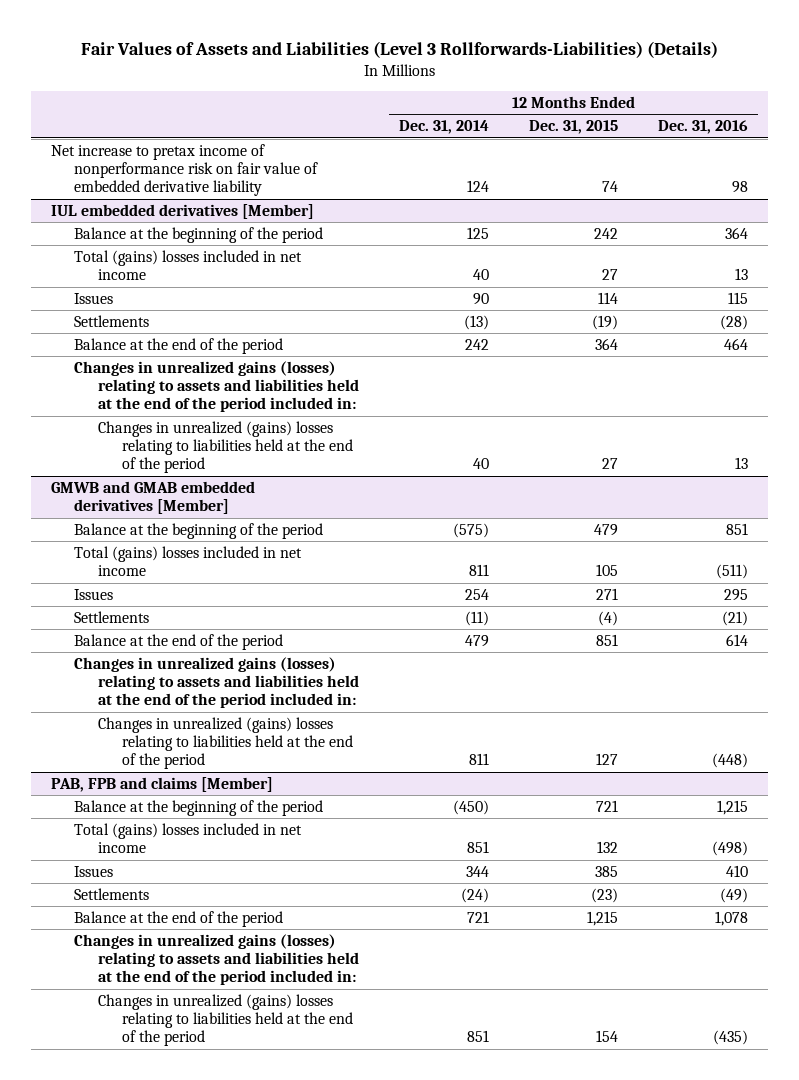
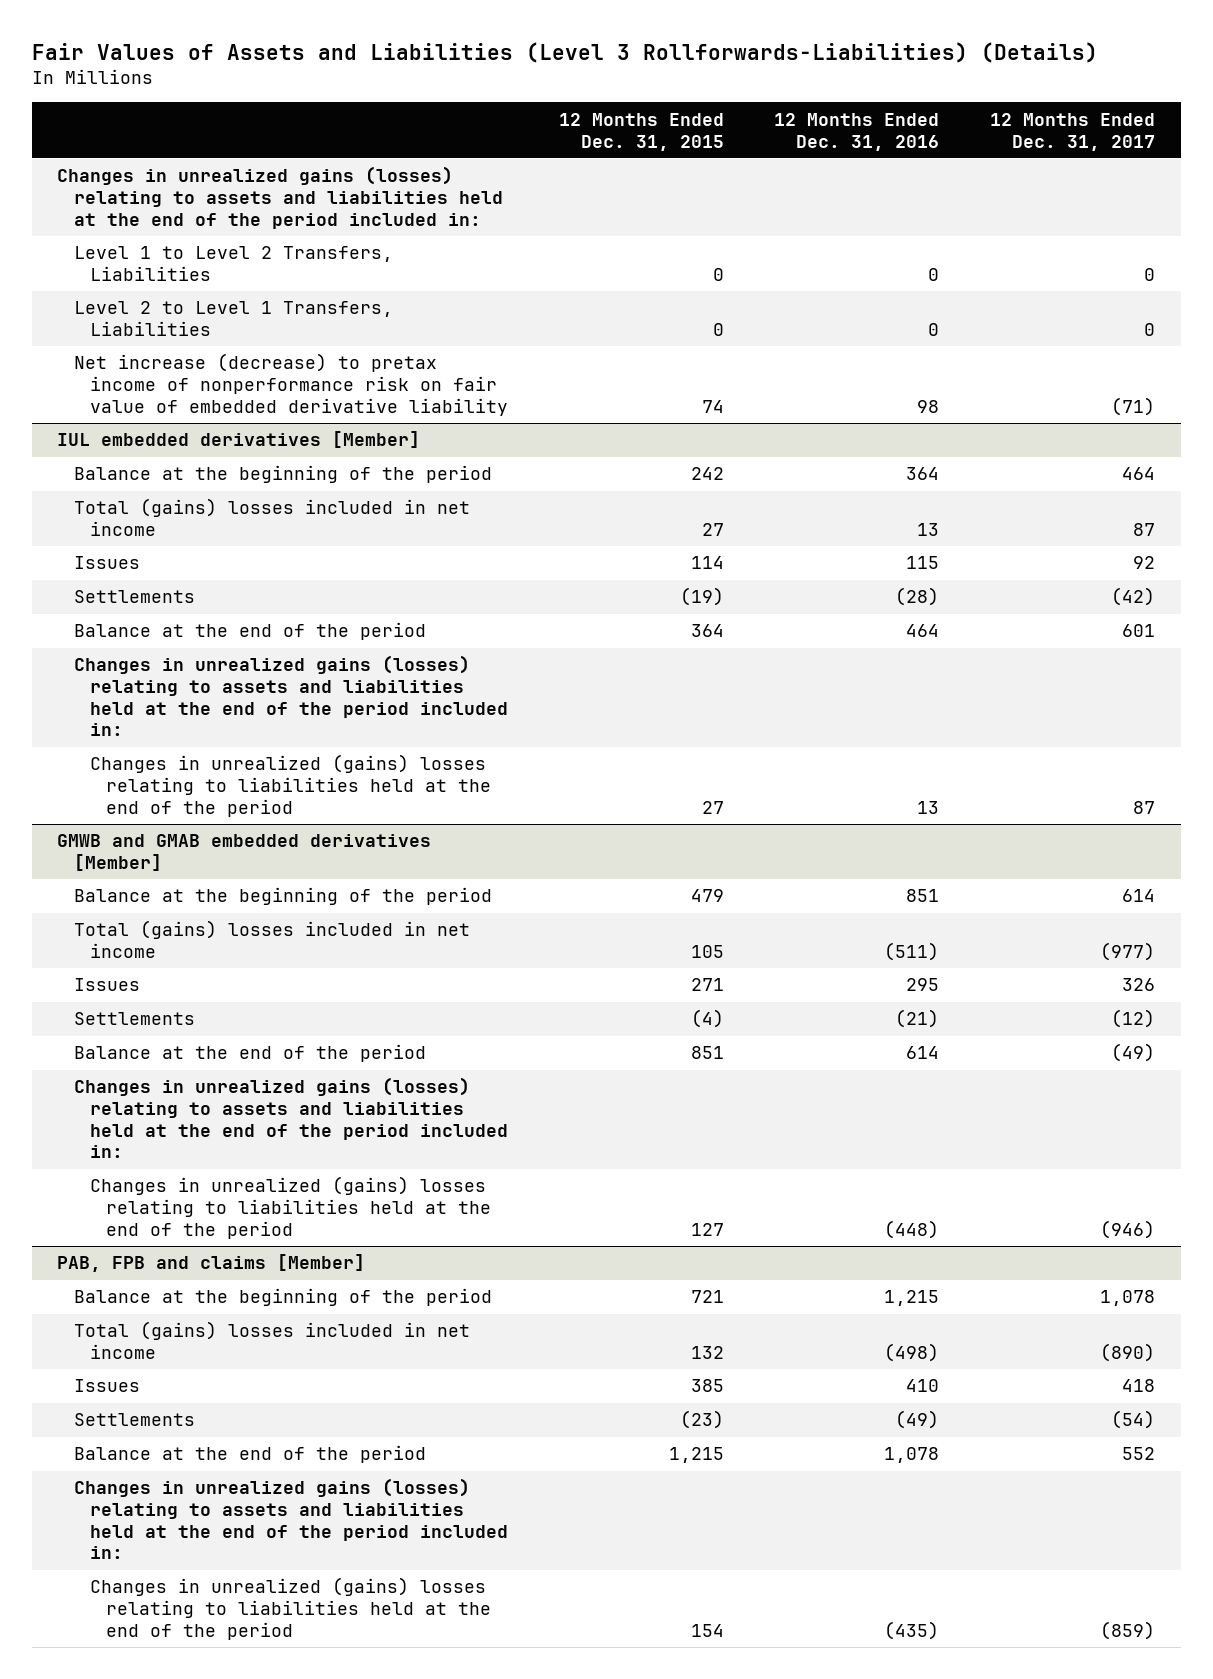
- | 12 Months Ended Dec. 31, 2014 | 12 Months Ended Dec. 31, 2015 | 12 Months Ended Dec. 31, 2016
+ | 12 Months Ended Dec. 31, 2015 | 12 Months Ended Dec. 31, 2016 | 12 Months Ended Dec. 31, 2017
- Net increase to pretax income of nonperformance risk on fair value of embedded derivative liability | 124 | 74 | 98
+ Changes in unrealized gains (losses) relating to assets and liabilities held at the end of the period included in:
+ Level 1 to Level 2 Transfers, Liabilities | 0 | 0 | 0
+ Level 2 to Level 1 Transfers, Liabilities | 0 | 0 | 0
+ Net increase (decrease) to pretax income of nonperformance risk on fair value of embedded derivative liability | 74 | 98 | (71)

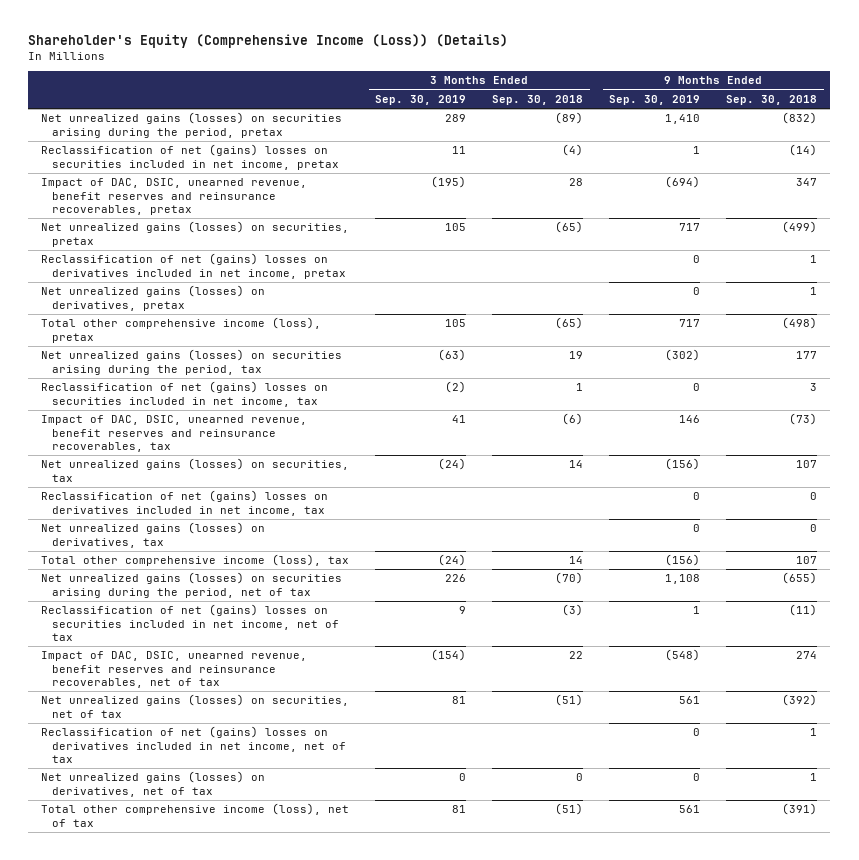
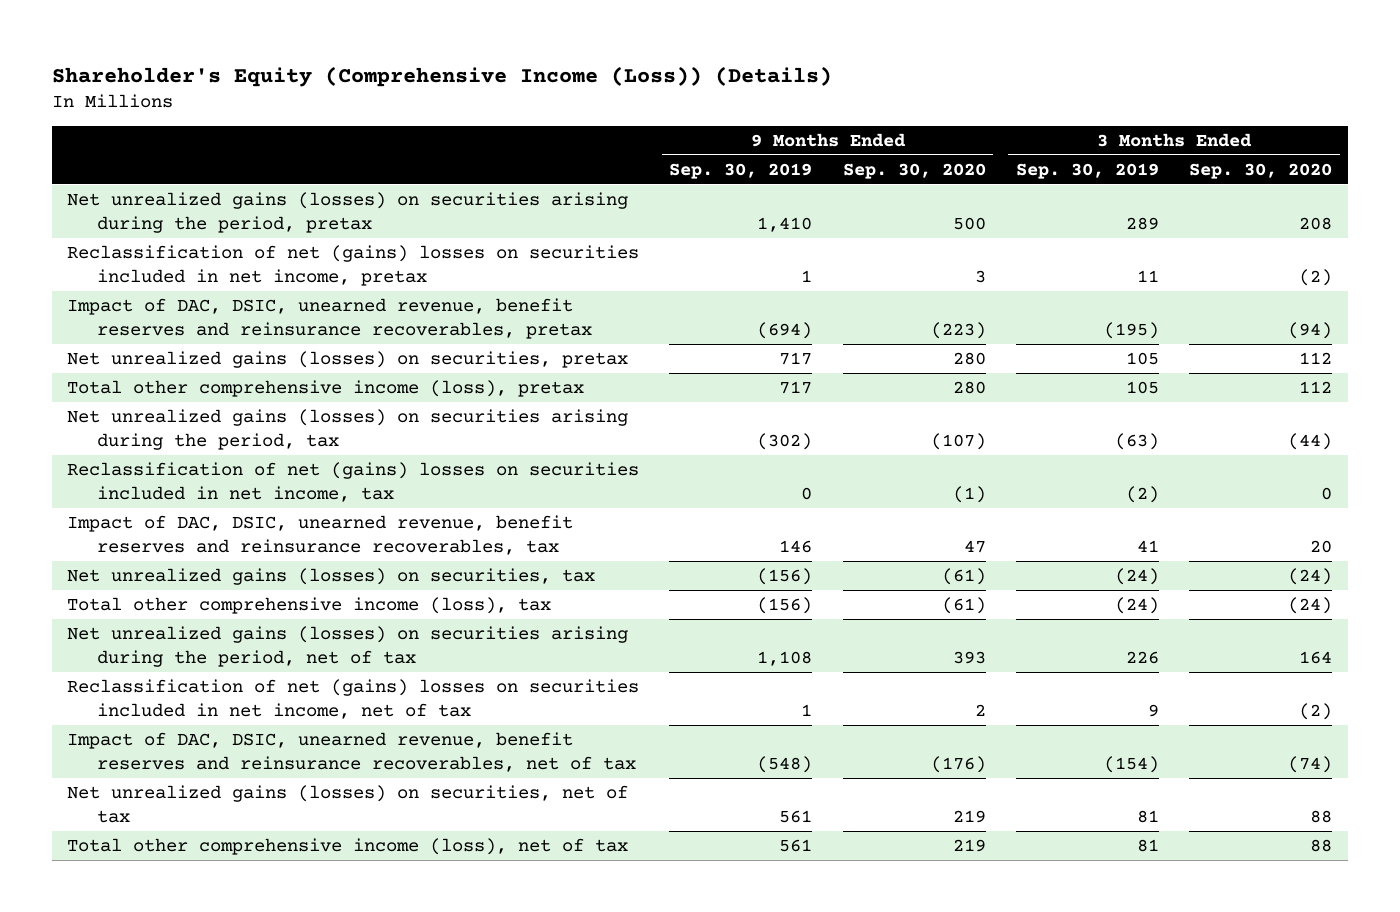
- | 3 Months Ended Sep. 30, 2019 | 3 Months Ended Sep. 30, 2018 | 9 Months Ended Sep. 30, 2019 | 9 Months Ended Sep. 30, 2018
+ | 9 Months Ended Sep. 30, 2019 | 9 Months Ended Sep. 30, 2020 | 3 Months Ended Sep. 30, 2019 | 3 Months Ended Sep. 30, 2020
- Reclassification of net (gains) losses on derivatives included in net income, pretax | | | 0 | 1
- Net unrealized gains (losses) on derivatives, pretax | | | 0 | 1
- Reclassification of net (gains) losses on derivatives included in net income, tax | | | 0 | 0
- Net unrealized gains (losses) on derivatives, tax | | | 0 | 0
- Reclassification of net (gains) losses on derivatives included in net income, net of tax | | | 0 | 1
- Net unrealized gains (losses) on derivatives, net of tax | 0 | 0 | 0 | 1

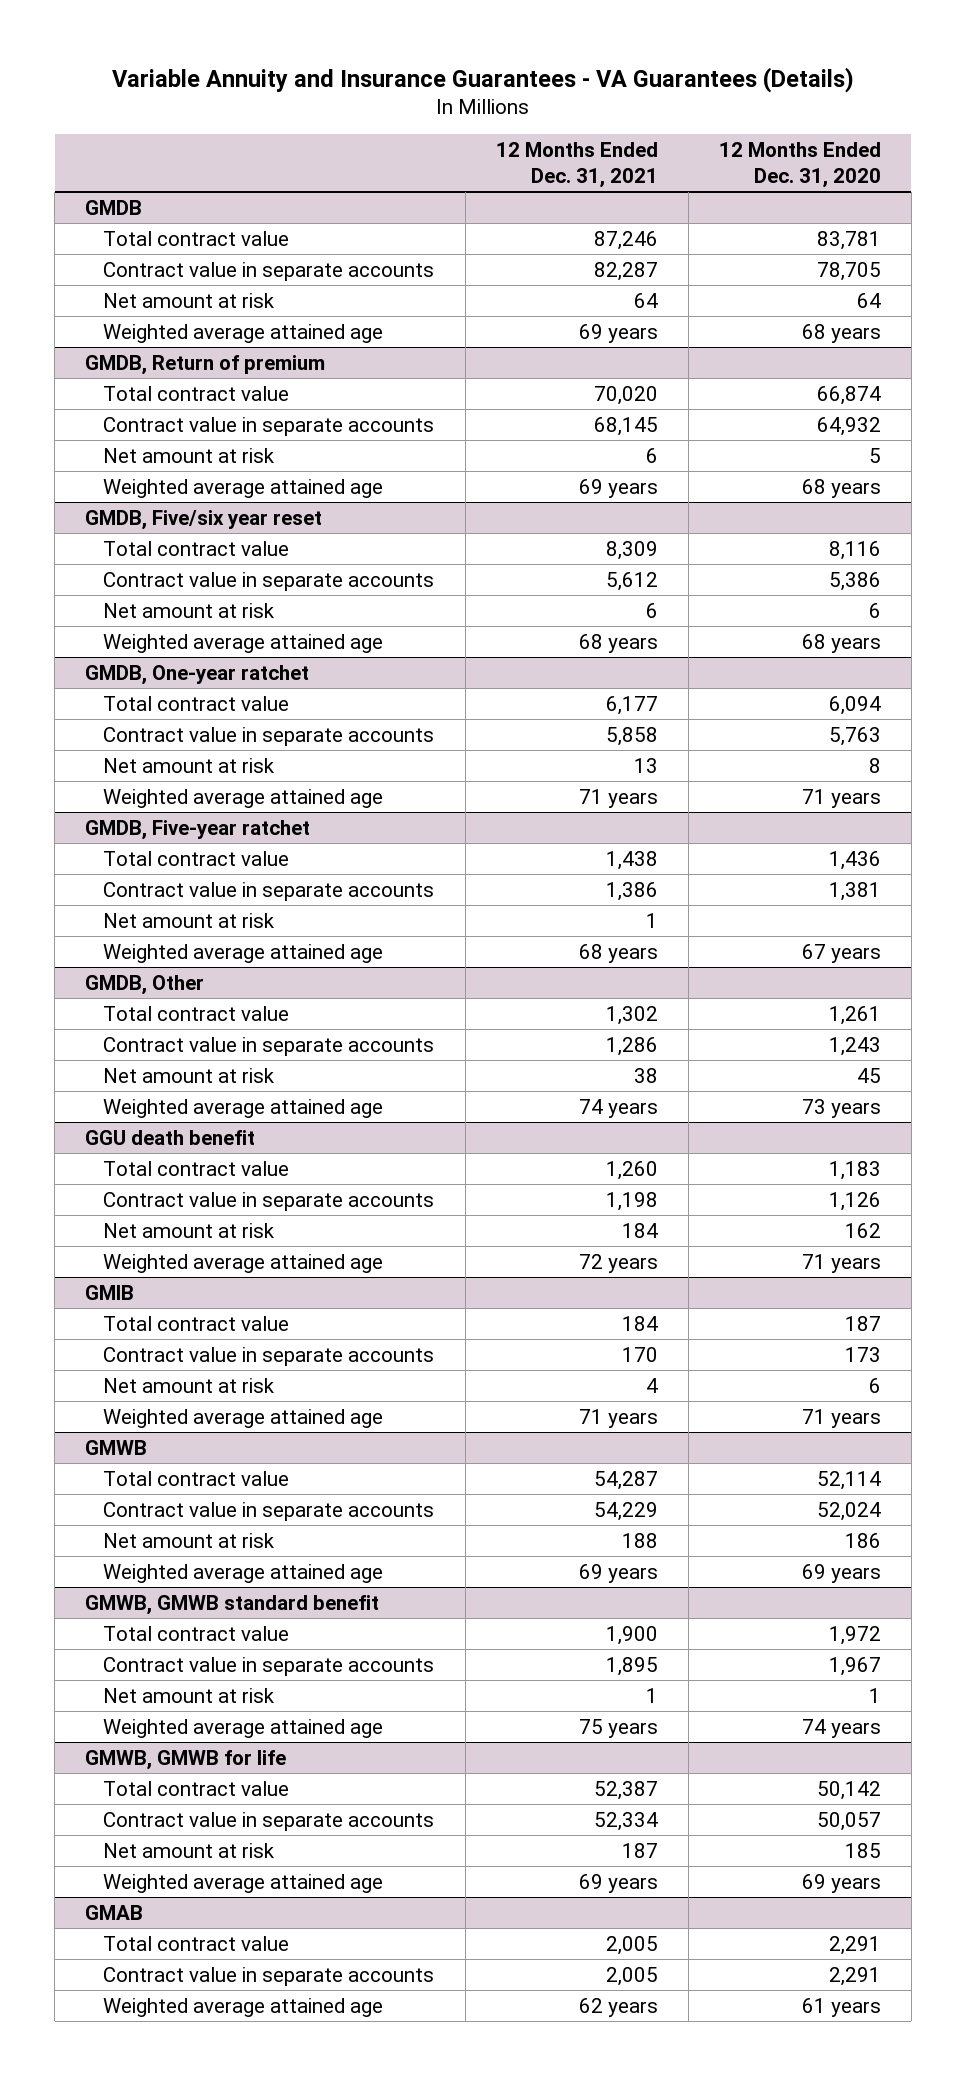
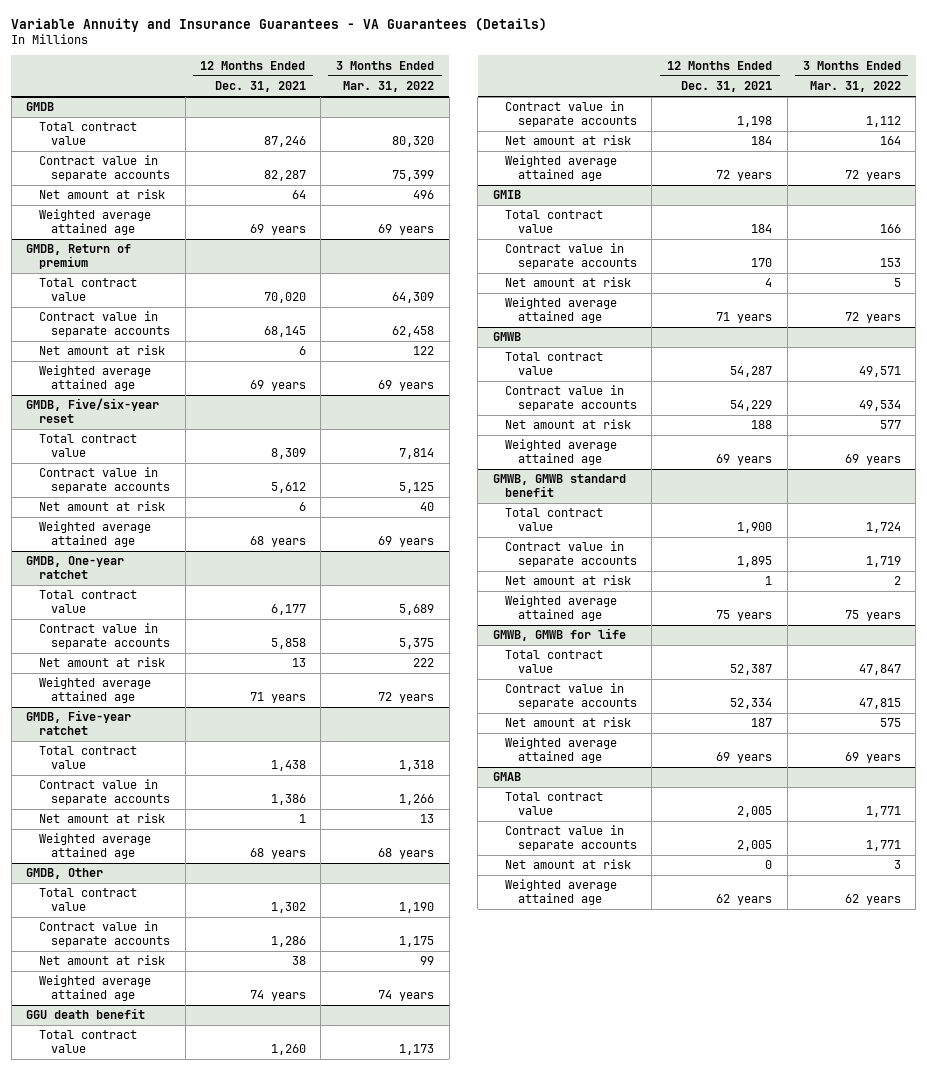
- | 12 Months Ended Dec. 31, 2021 | 12 Months Ended Dec. 31, 2020
+ | 12 Months Ended Dec. 31, 2021 | 3 Months Ended Mar. 31, 2022
- GMDB, Five/six year reset
+ GMDB, Five/six-year reset
@ GMAB
+ Net amount at risk | 0 | 3

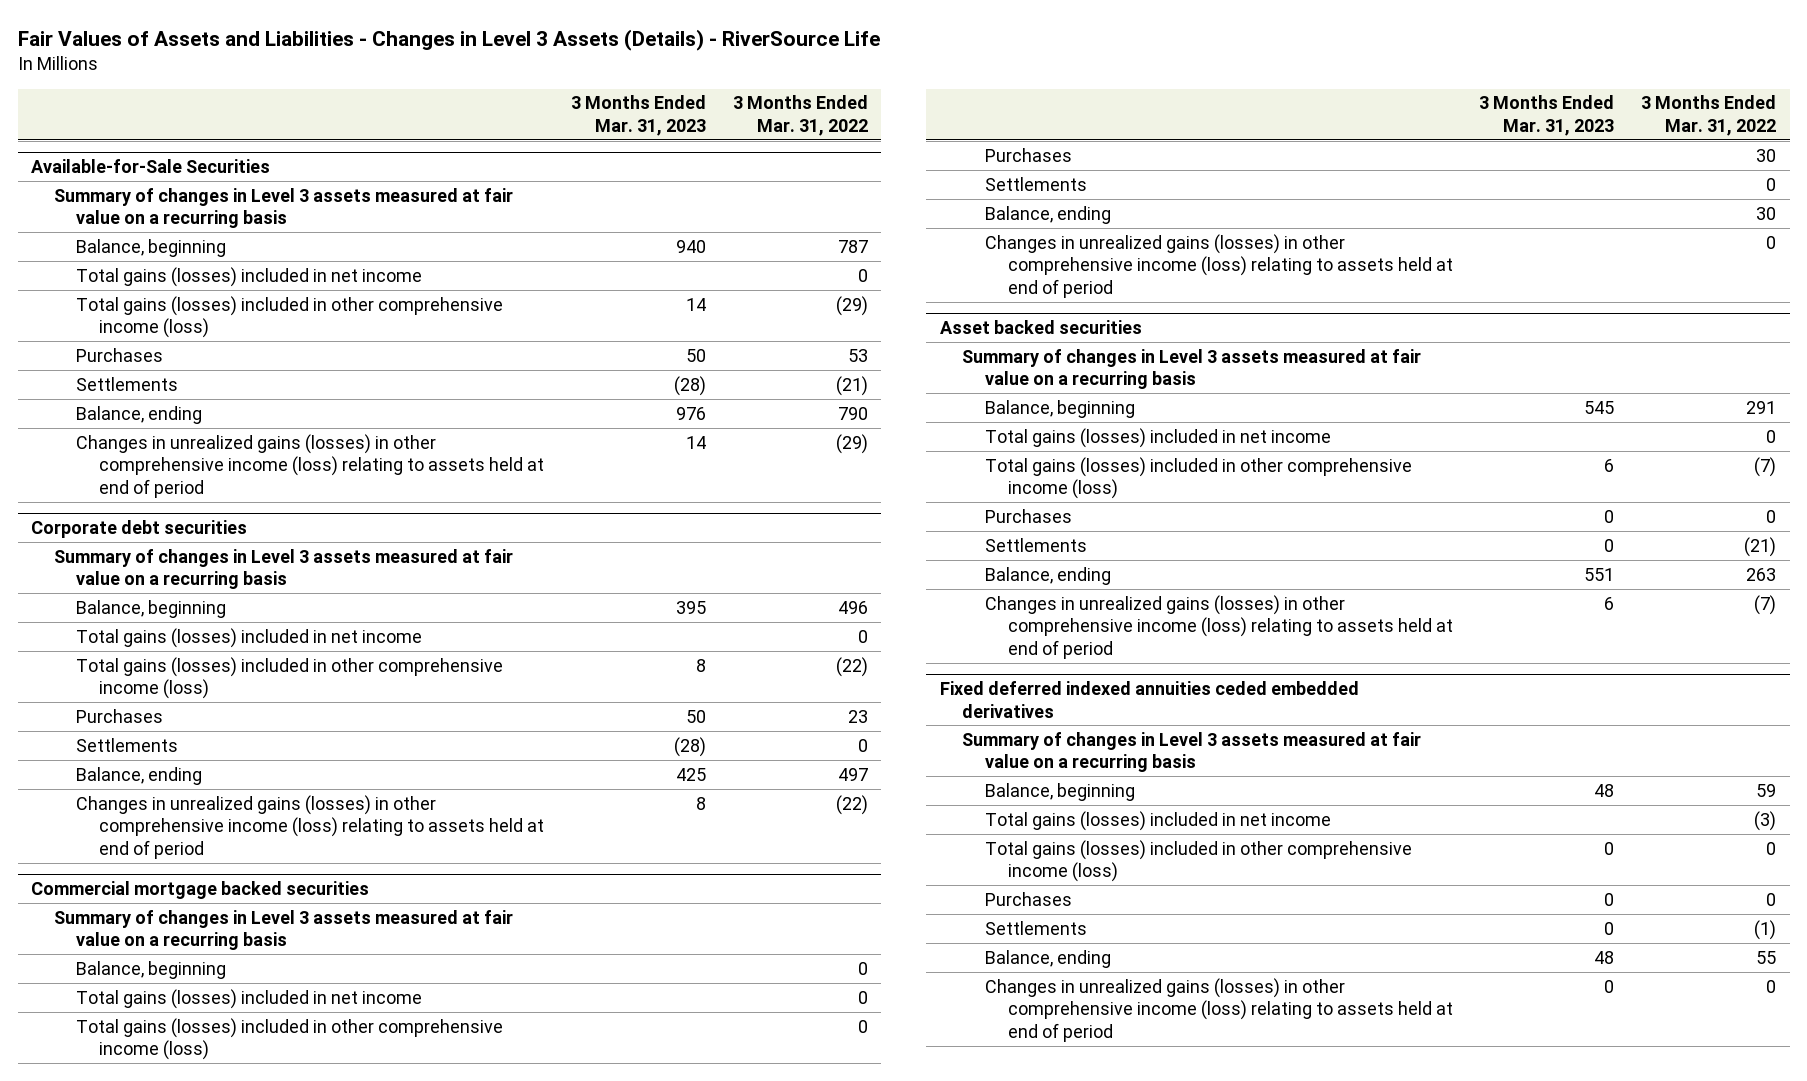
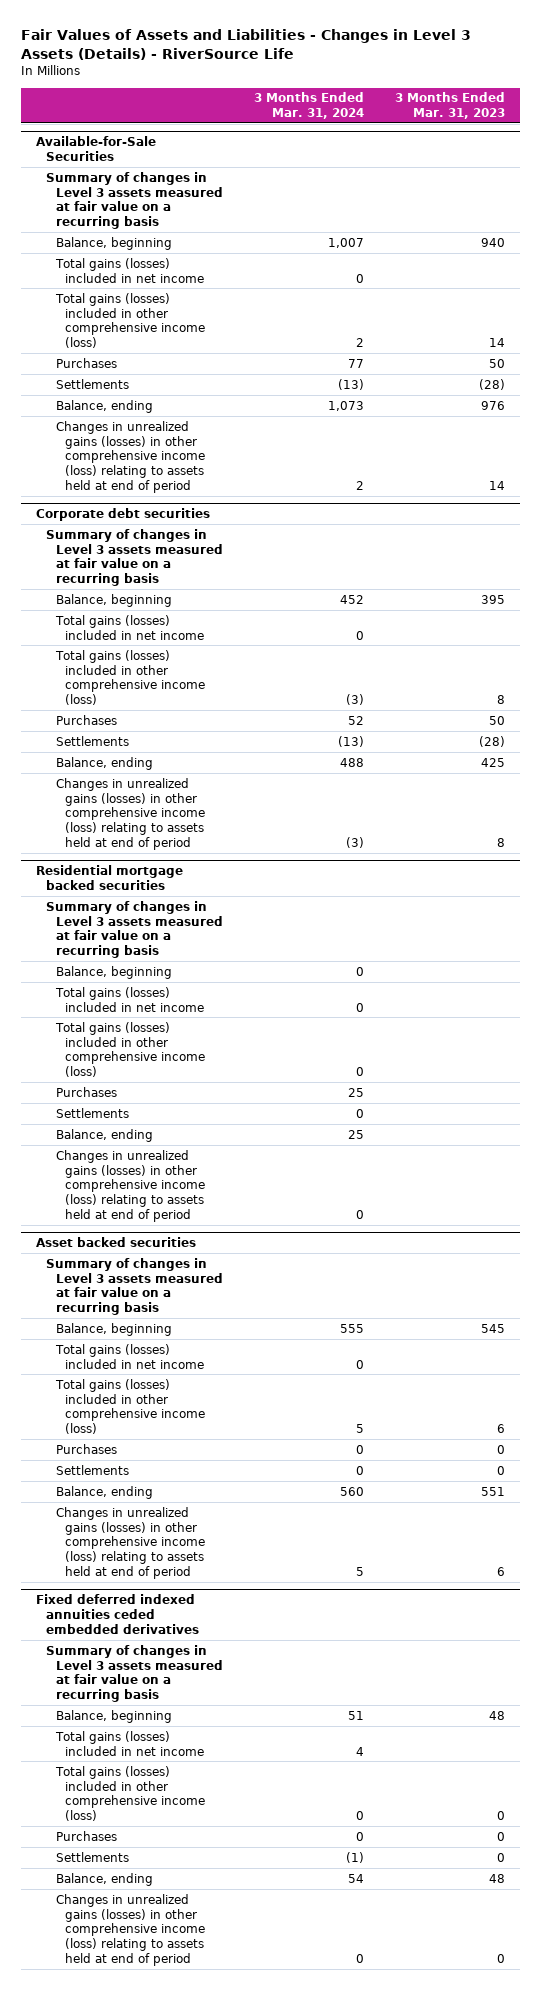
- | 3 Months Ended Mar. 31, 2023 | 3 Months Ended Mar. 31, 2022
+ | 3 Months Ended Mar. 31, 2024 | 3 Months Ended Mar. 31, 2023
- Commercial mortgage backed securities
+ Residential mortgage backed securities

